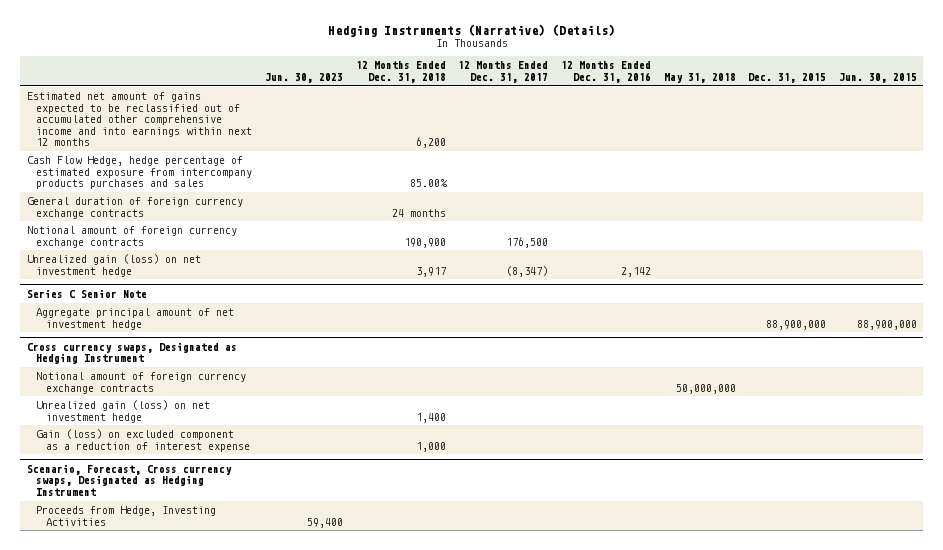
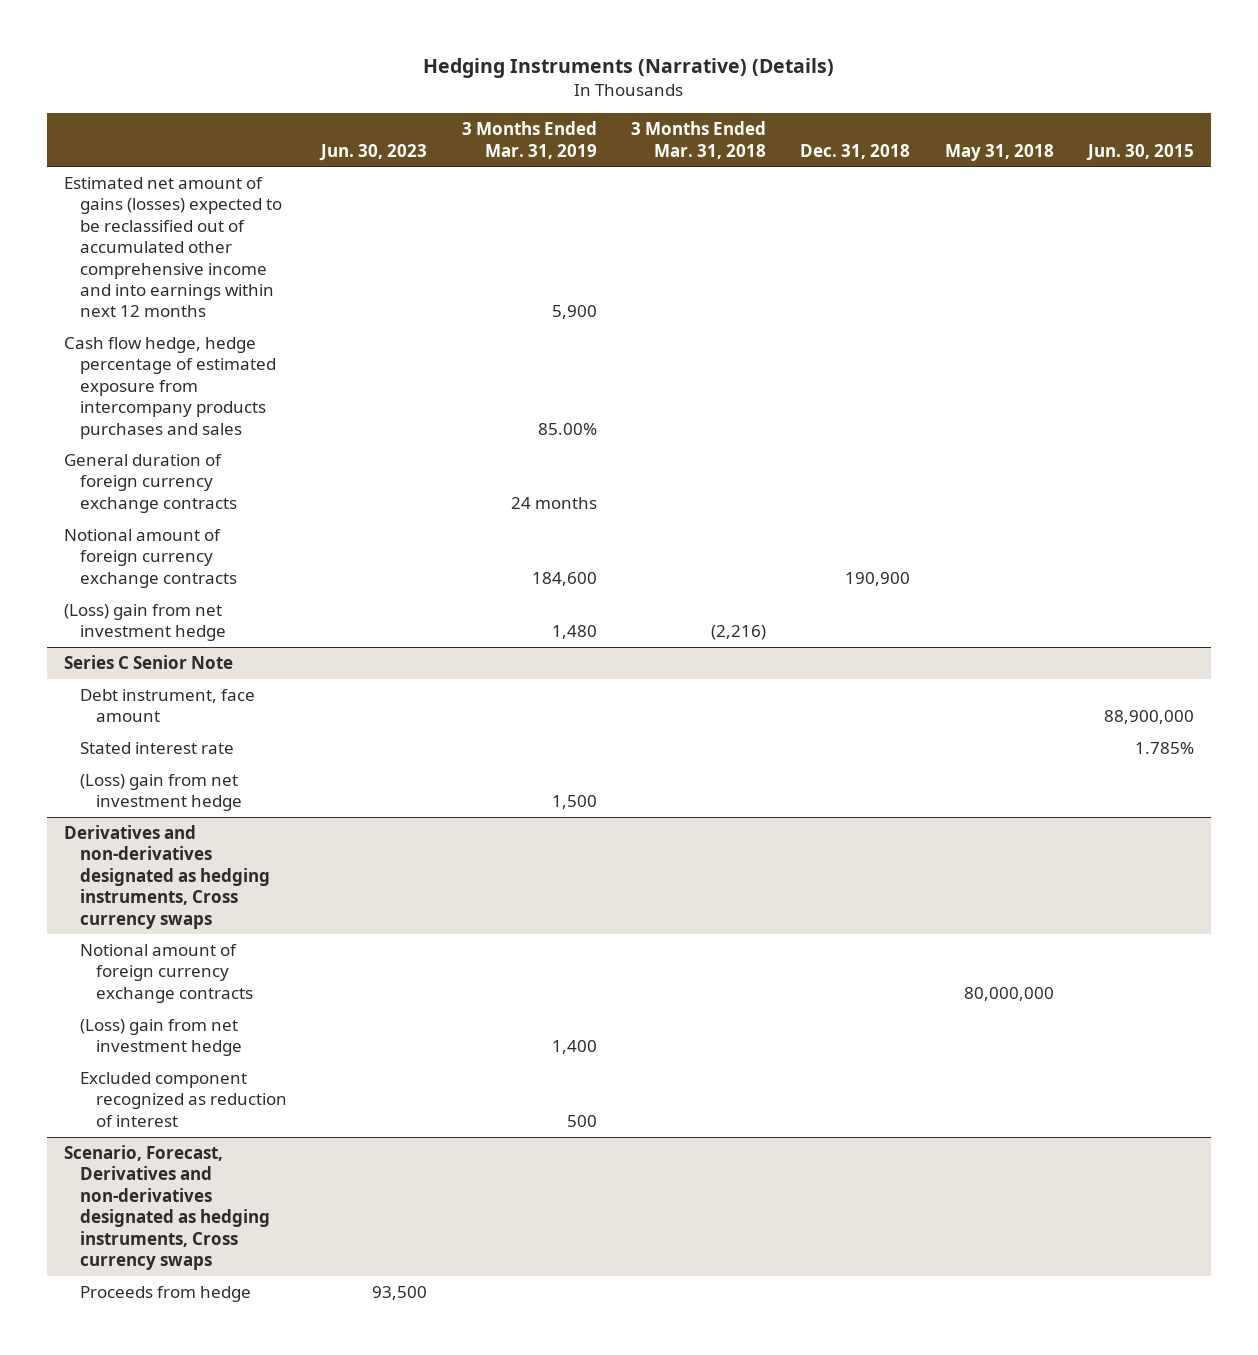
- | Jun. 30, 2023 | 12 Months Ended Dec. 31, 2018 | 12 Months Ended Dec. 31, 2017 | 12 Months Ended Dec. 31, 2016 | May 31, 2018 | Dec. 31, 2015 | Jun. 30, 2015
+ | Jun. 30, 2023 | 3 Months Ended Mar. 31, 2019 | 3 Months Ended Mar. 31, 2018 | Dec. 31, 2018 | May 31, 2018 | Jun. 30, 2015
- Estimated net amount of gains expected to be reclassified out of accumulated other comprehensive income and into earnings within next 12 months | | 6,200 | | | | |
- Cash Flow Hedge, hedge percentage of estimated exposure from intercompany products purchases and sales | | 85.00% | | | | |
+ Estimated net amount of gains (losses) expected to be reclassified out of accumulated other comprehensive income and into earnings within next 12 months | | 5,900 | | | |
+ Cash flow hedge, hedge percentage of estimated exposure from intercompany products purchases and sales | | 85.00% | | | |
- Unrealized gain (loss) on net investment hedge | | 3,917 | (8,347) | 2,142 | | |
+ (Loss) gain from net investment hedge | | 1,480 | (2,216) | | |
@ Series C Senior Note
- Aggregate principal amount of net investment hedge | | | | | | 88,900,000 | 88,900,000
- Cross currency swaps, Designated as Hedging Instrument
- Notional amount of foreign currency exchange contracts | | | | | 50,000,000 | |
- Unrealized gain (loss) on net investment hedge | | 1,400 | | | | |
- Gain (loss) on excluded component as a reduction of interest expense | | 1,000 | | | | |
- Scenario, Forecast, Cross currency swaps, Designated as Hedging Instrument
- Proceeds from Hedge, Investing Activities | 59,400 | | | | | |
@ Series C Senior Note
+ Debt instrument, face amount | | | | | | 88,900,000
+ Stated interest rate | | | | | | 1.785%
+ (Loss) gain from net investment hedge | | 1,500 | | | |
+ Derivatives and non-derivatives designated as hedging instruments, Cross currency swaps
+ Notional amount of foreign currency exchange contracts | | | | | 80,000,000 |
+ (Loss) gain from net investment hedge | | 1,400 | | | |
+ Excluded component recognized as reduction of interest | | 500 | | | |
+ Scenario, Forecast, Derivatives and non-derivatives designated as hedging instruments, Cross currency swaps
+ Proceeds from hedge | 93,500 | | | | |

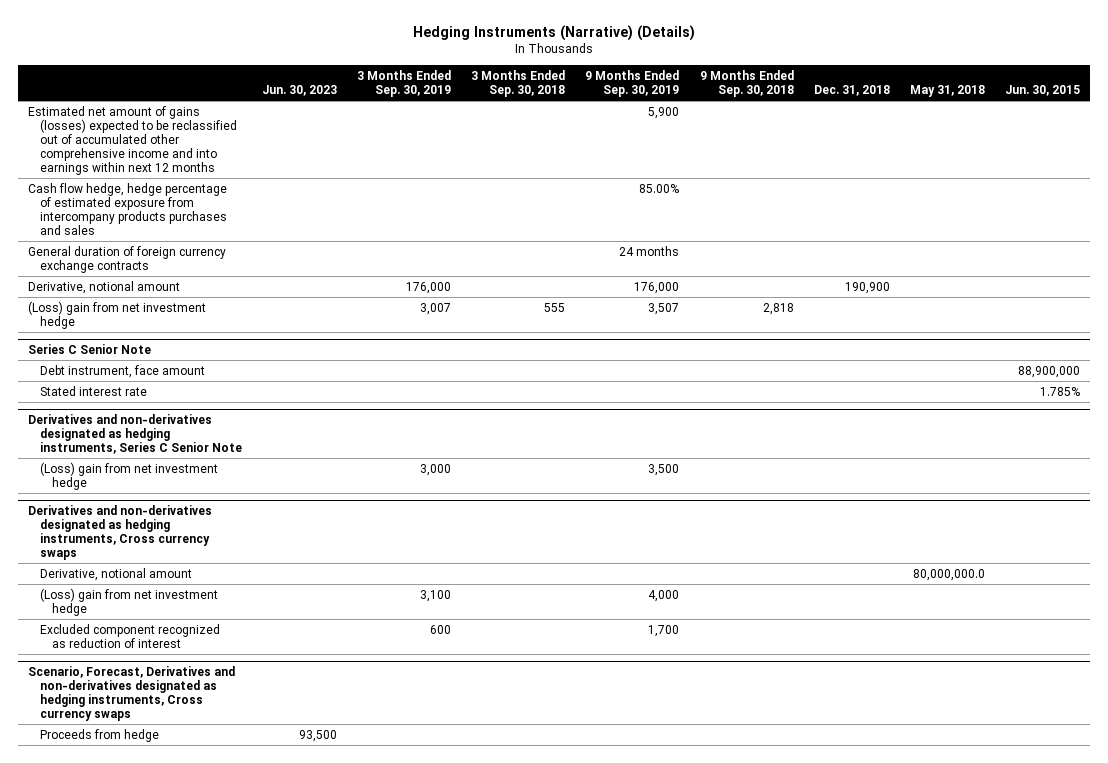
- | Jun. 30, 2023 | 3 Months Ended Mar. 31, 2019 | 3 Months Ended Mar. 31, 2018 | Dec. 31, 2018 | May 31, 2018 | Jun. 30, 2015
+ | Jun. 30, 2023 | 3 Months Ended Sep. 30, 2019 | 3 Months Ended Sep. 30, 2018 | 9 Months Ended Sep. 30, 2019 | 9 Months Ended Sep. 30, 2018 | Dec. 31, 2018 | May 31, 2018 | Jun. 30, 2015
- Notional amount of foreign currency exchange contracts | | 184,600 | | 190,900 | |
+ Derivative, notional amount | | 176,000 | | 176,000 | | 190,900 | |
@ Series C Senior Note
- (Loss) gain from net investment hedge | | 1,500 | | | |
+ Derivatives and non-derivatives designated as hedging instruments, Series C Senior Note
+ (Loss) gain from net investment hedge | | 3,000 | | 3,500 | | | |
@ Derivatives and non-derivatives designated as hedging instruments, Cross currency swaps
- Notional amount of foreign currency exchange contracts | | | | | 80,000,000 |
+ Derivative, notional amount | | | | | | | 80,000,000.0 |

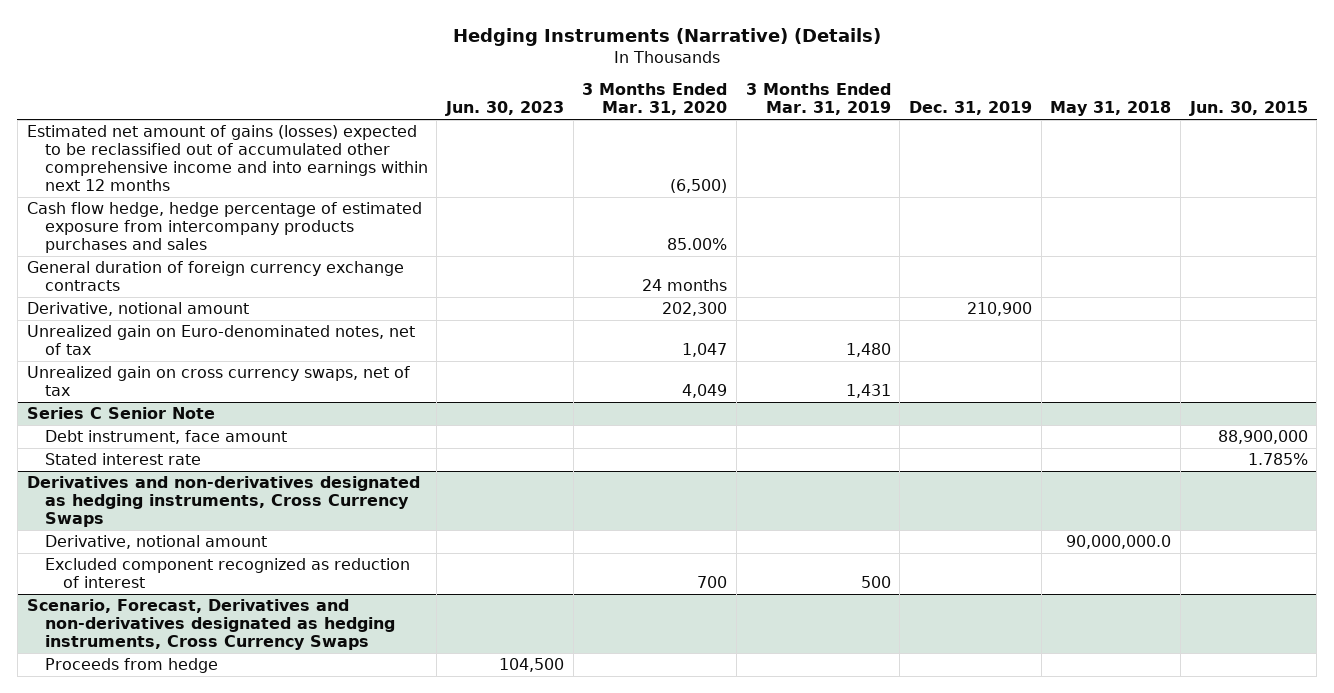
- | Jun. 30, 2023 | 3 Months Ended Sep. 30, 2019 | 3 Months Ended Sep. 30, 2018 | 9 Months Ended Sep. 30, 2019 | 9 Months Ended Sep. 30, 2018 | Dec. 31, 2018 | May 31, 2018 | Jun. 30, 2015
+ | Jun. 30, 2023 | 3 Months Ended Mar. 31, 2020 | 3 Months Ended Mar. 31, 2019 | Dec. 31, 2019 | May 31, 2018 | Jun. 30, 2015
- (Loss) gain from net investment hedge | | 3,007 | 555 | 3,507 | 2,818 | | |
+ Unrealized gain on Euro-denominated notes, net of tax | | 1,047 | 1,480 | | |
+ Unrealized gain on cross currency swaps, net of tax | | 4,049 | 1,431 | | |
- Derivatives and non-derivatives designated as hedging instruments, Series C Senior Note
- (Loss) gain from net investment hedge | | 3,000 | | 3,500 | | | |
- Derivatives and non-derivatives designated as hedging instruments, Cross currency swaps
- Derivative, notional amount | | | | | | | 80,000,000.0 |
- (Loss) gain from net investment hedge | | 3,100 | | 4,000 | | | |
+ Derivatives and non-derivatives designated as hedging instruments, Cross Currency Swaps
+ Derivative, notional amount | | | | | 90,000,000.0 |
- Scenario, Forecast, Derivatives and non-derivatives designated as hedging instruments, Cross currency swaps
- Proceeds from hedge | 93,500 | | | | | | |
+ Scenario, Forecast, Derivatives and non-derivatives designated as hedging instruments, Cross Currency Swaps
+ Proceeds from hedge | 104,500 | | | | |

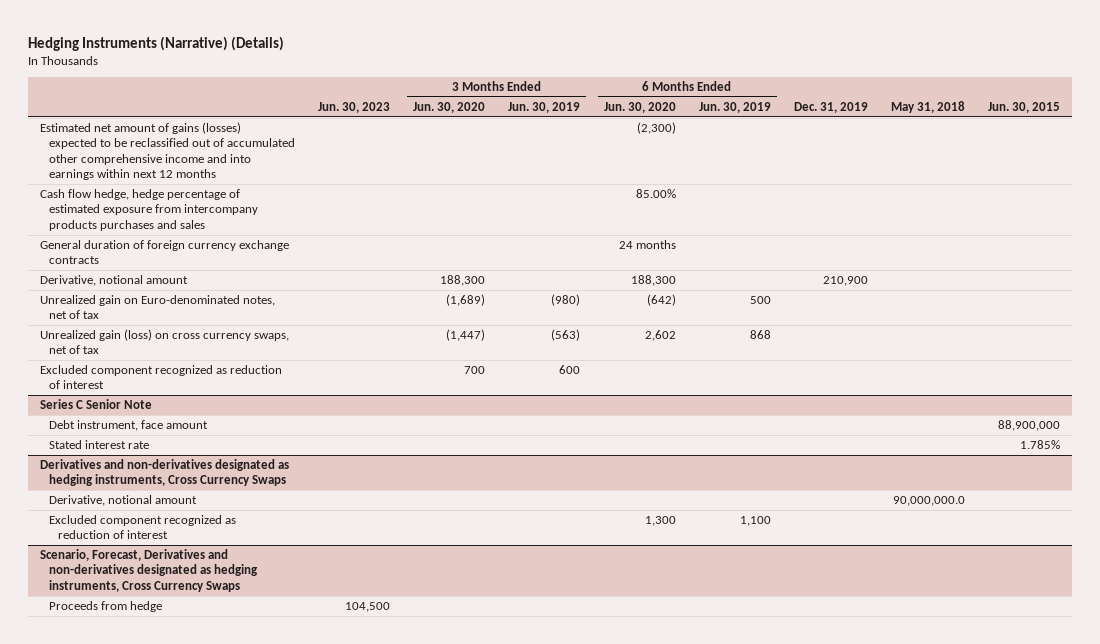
- | Jun. 30, 2023 | 3 Months Ended Mar. 31, 2020 | 3 Months Ended Mar. 31, 2019 | Dec. 31, 2019 | May 31, 2018 | Jun. 30, 2015
+ | Jun. 30, 2023 | 3 Months Ended Jun. 30, 2020 | 3 Months Ended Jun. 30, 2019 | 6 Months Ended Jun. 30, 2020 | 6 Months Ended Jun. 30, 2019 | Dec. 31, 2019 | May 31, 2018 | Jun. 30, 2015
- Unrealized gain on cross currency swaps, net of tax | | 4,049 | 1,431 | | |
+ Unrealized gain (loss) on cross currency swaps, net of tax | | (1,447) | (563) | 2,602 | 868 | | |
+ Excluded component recognized as reduction of interest | | 700 | 600 | | | | |

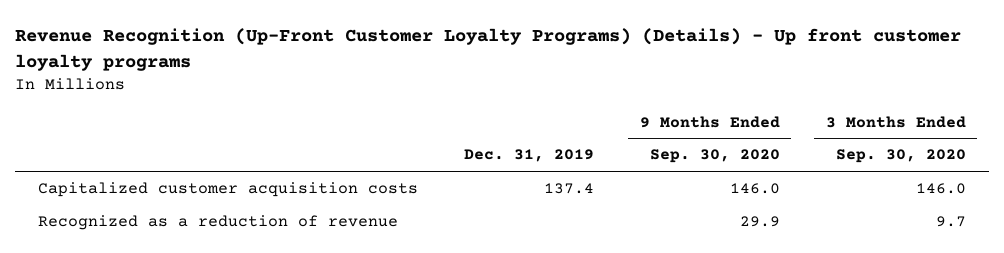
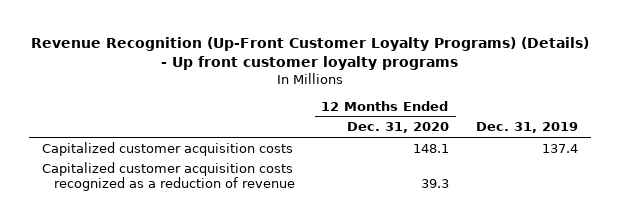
- | Dec. 31, 2019 | 9 Months Ended Sep. 30, 2020 | 3 Months Ended Sep. 30, 2020
+ | 12 Months Ended Dec. 31, 2020 | Dec. 31, 2019
- Recognized as a reduction of revenue | | 29.9 | 9.7
+ Capitalized customer acquisition costs recognized as a reduction of revenue | 39.3 |

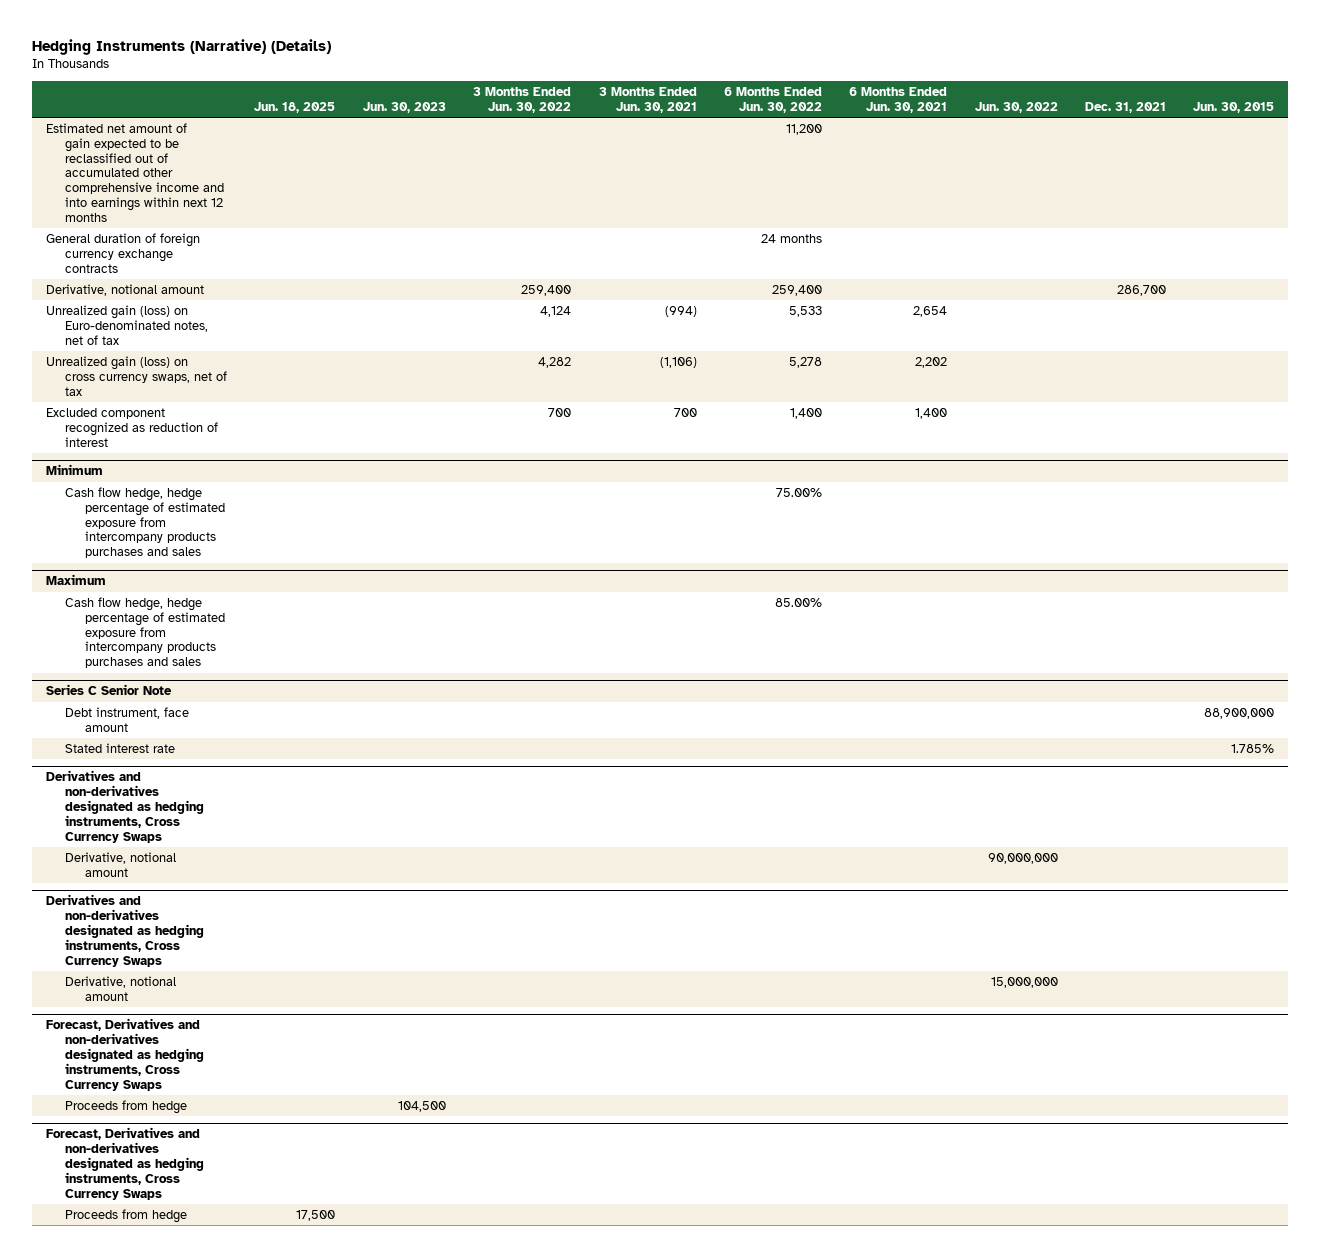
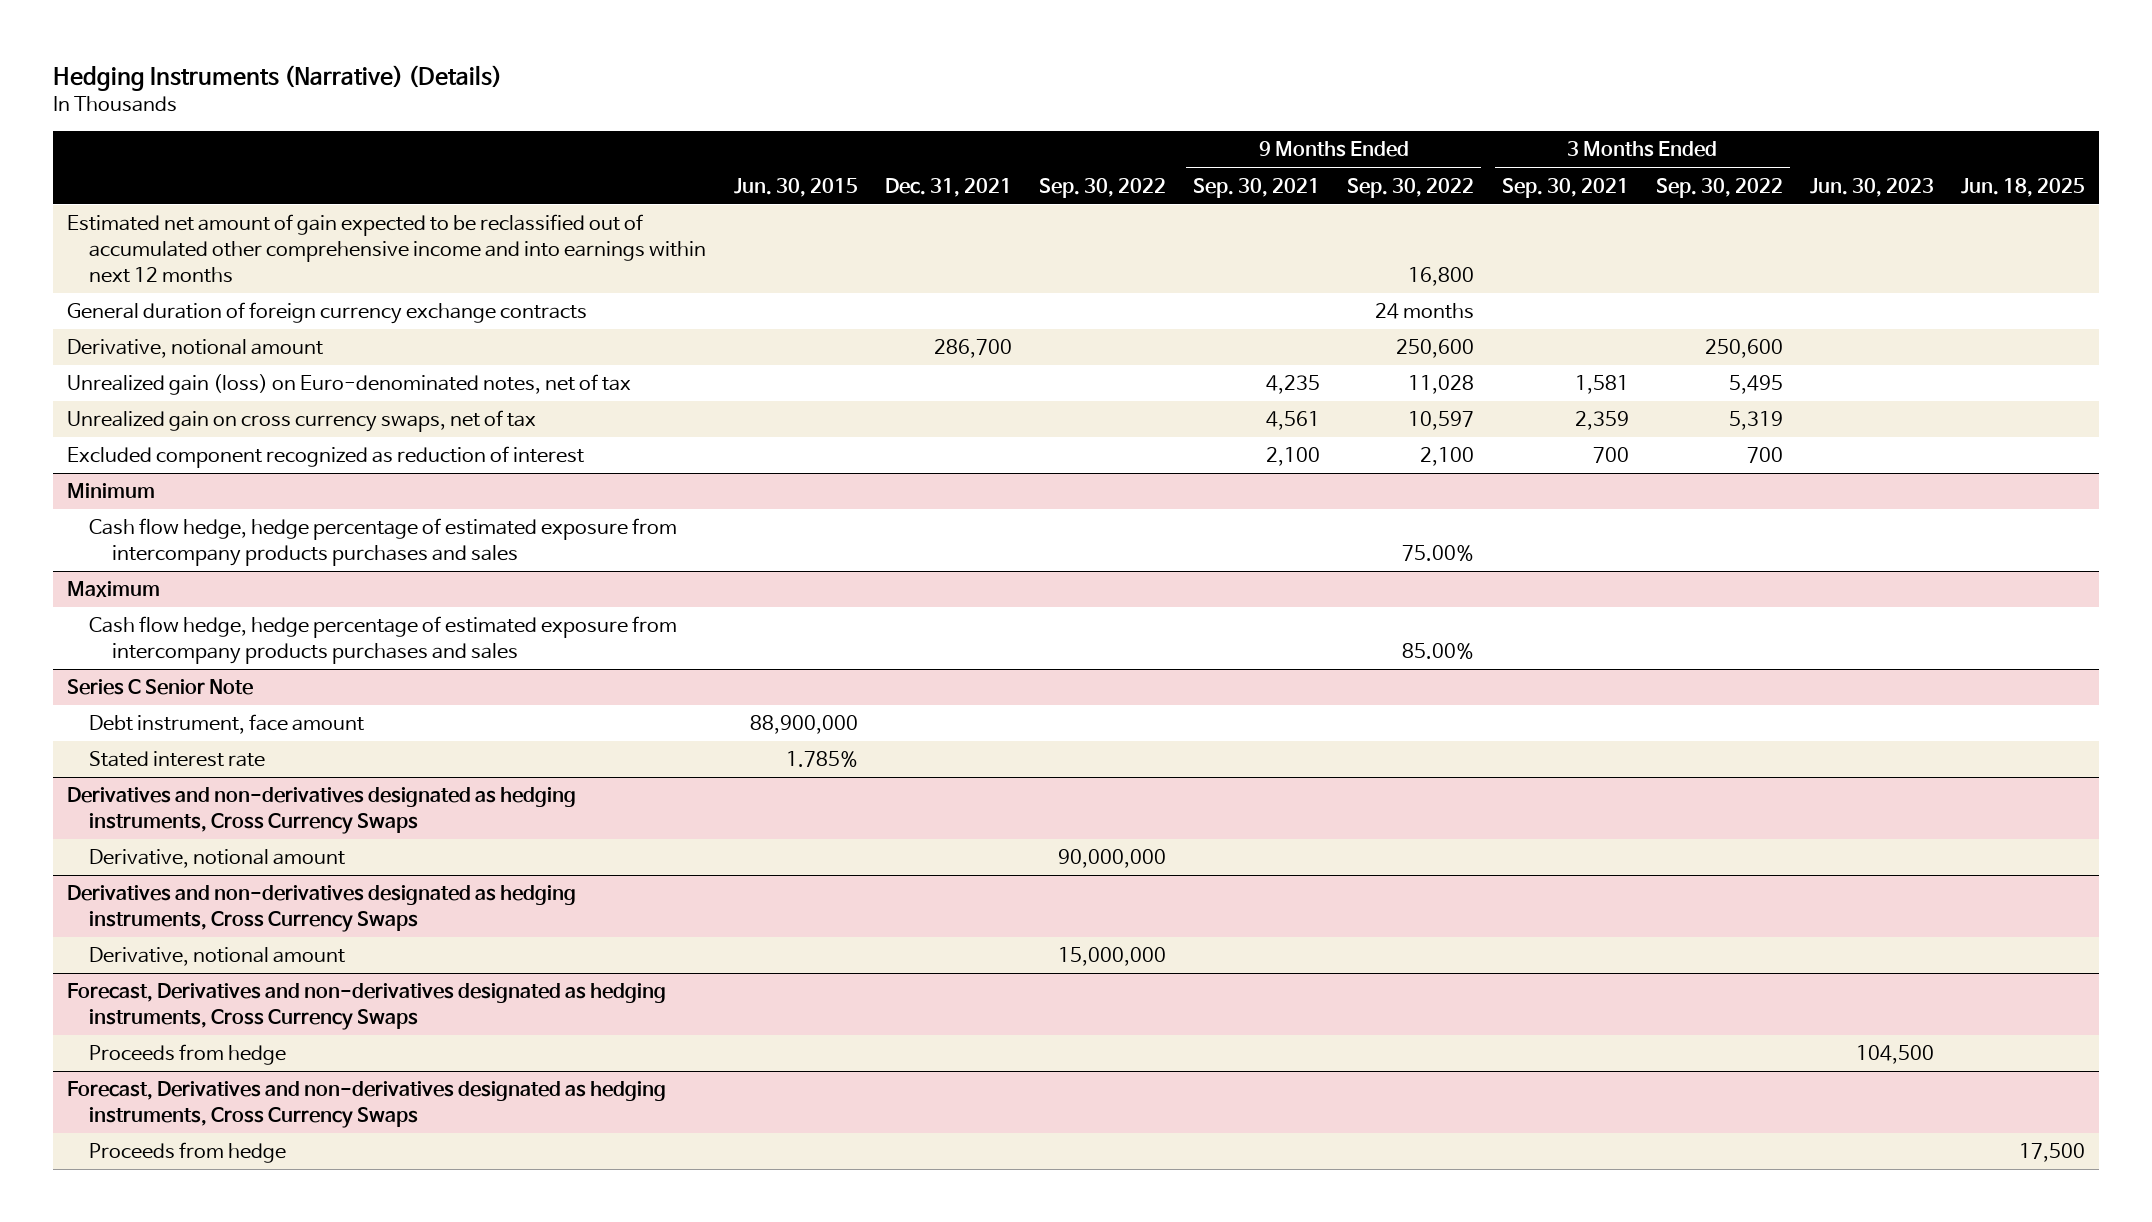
- | Jun. 18, 2025 | Jun. 30, 2023 | 3 Months Ended Jun. 30, 2022 | 3 Months Ended Jun. 30, 2021 | 6 Months Ended Jun. 30, 2022 | 6 Months Ended Jun. 30, 2021 | Jun. 30, 2022 | Dec. 31, 2021 | Jun. 30, 2015
+ | Jun. 30, 2015 | Dec. 31, 2021 | Sep. 30, 2022 | 9 Months Ended Sep. 30, 2021 | 9 Months Ended Sep. 30, 2022 | 3 Months Ended Sep. 30, 2021 | 3 Months Ended Sep. 30, 2022 | Jun. 30, 2023 | Jun. 18, 2025
- Unrealized gain (loss) on cross currency swaps, net of tax | | | 4,282 | (1,106) | 5,278 | 2,202 | | |
+ Unrealized gain on cross currency swaps, net of tax | | | | 4,561 | 10,597 | 2,359 | 5,319 | |

